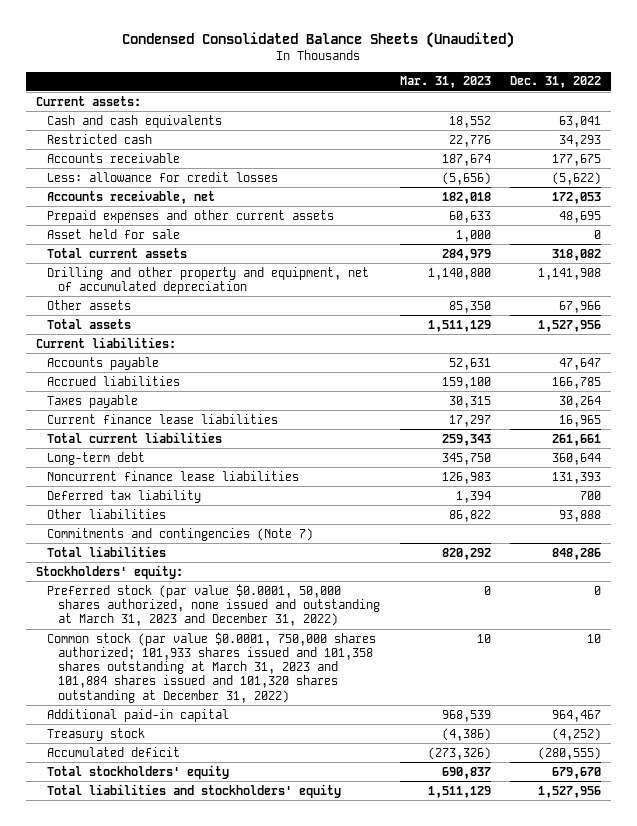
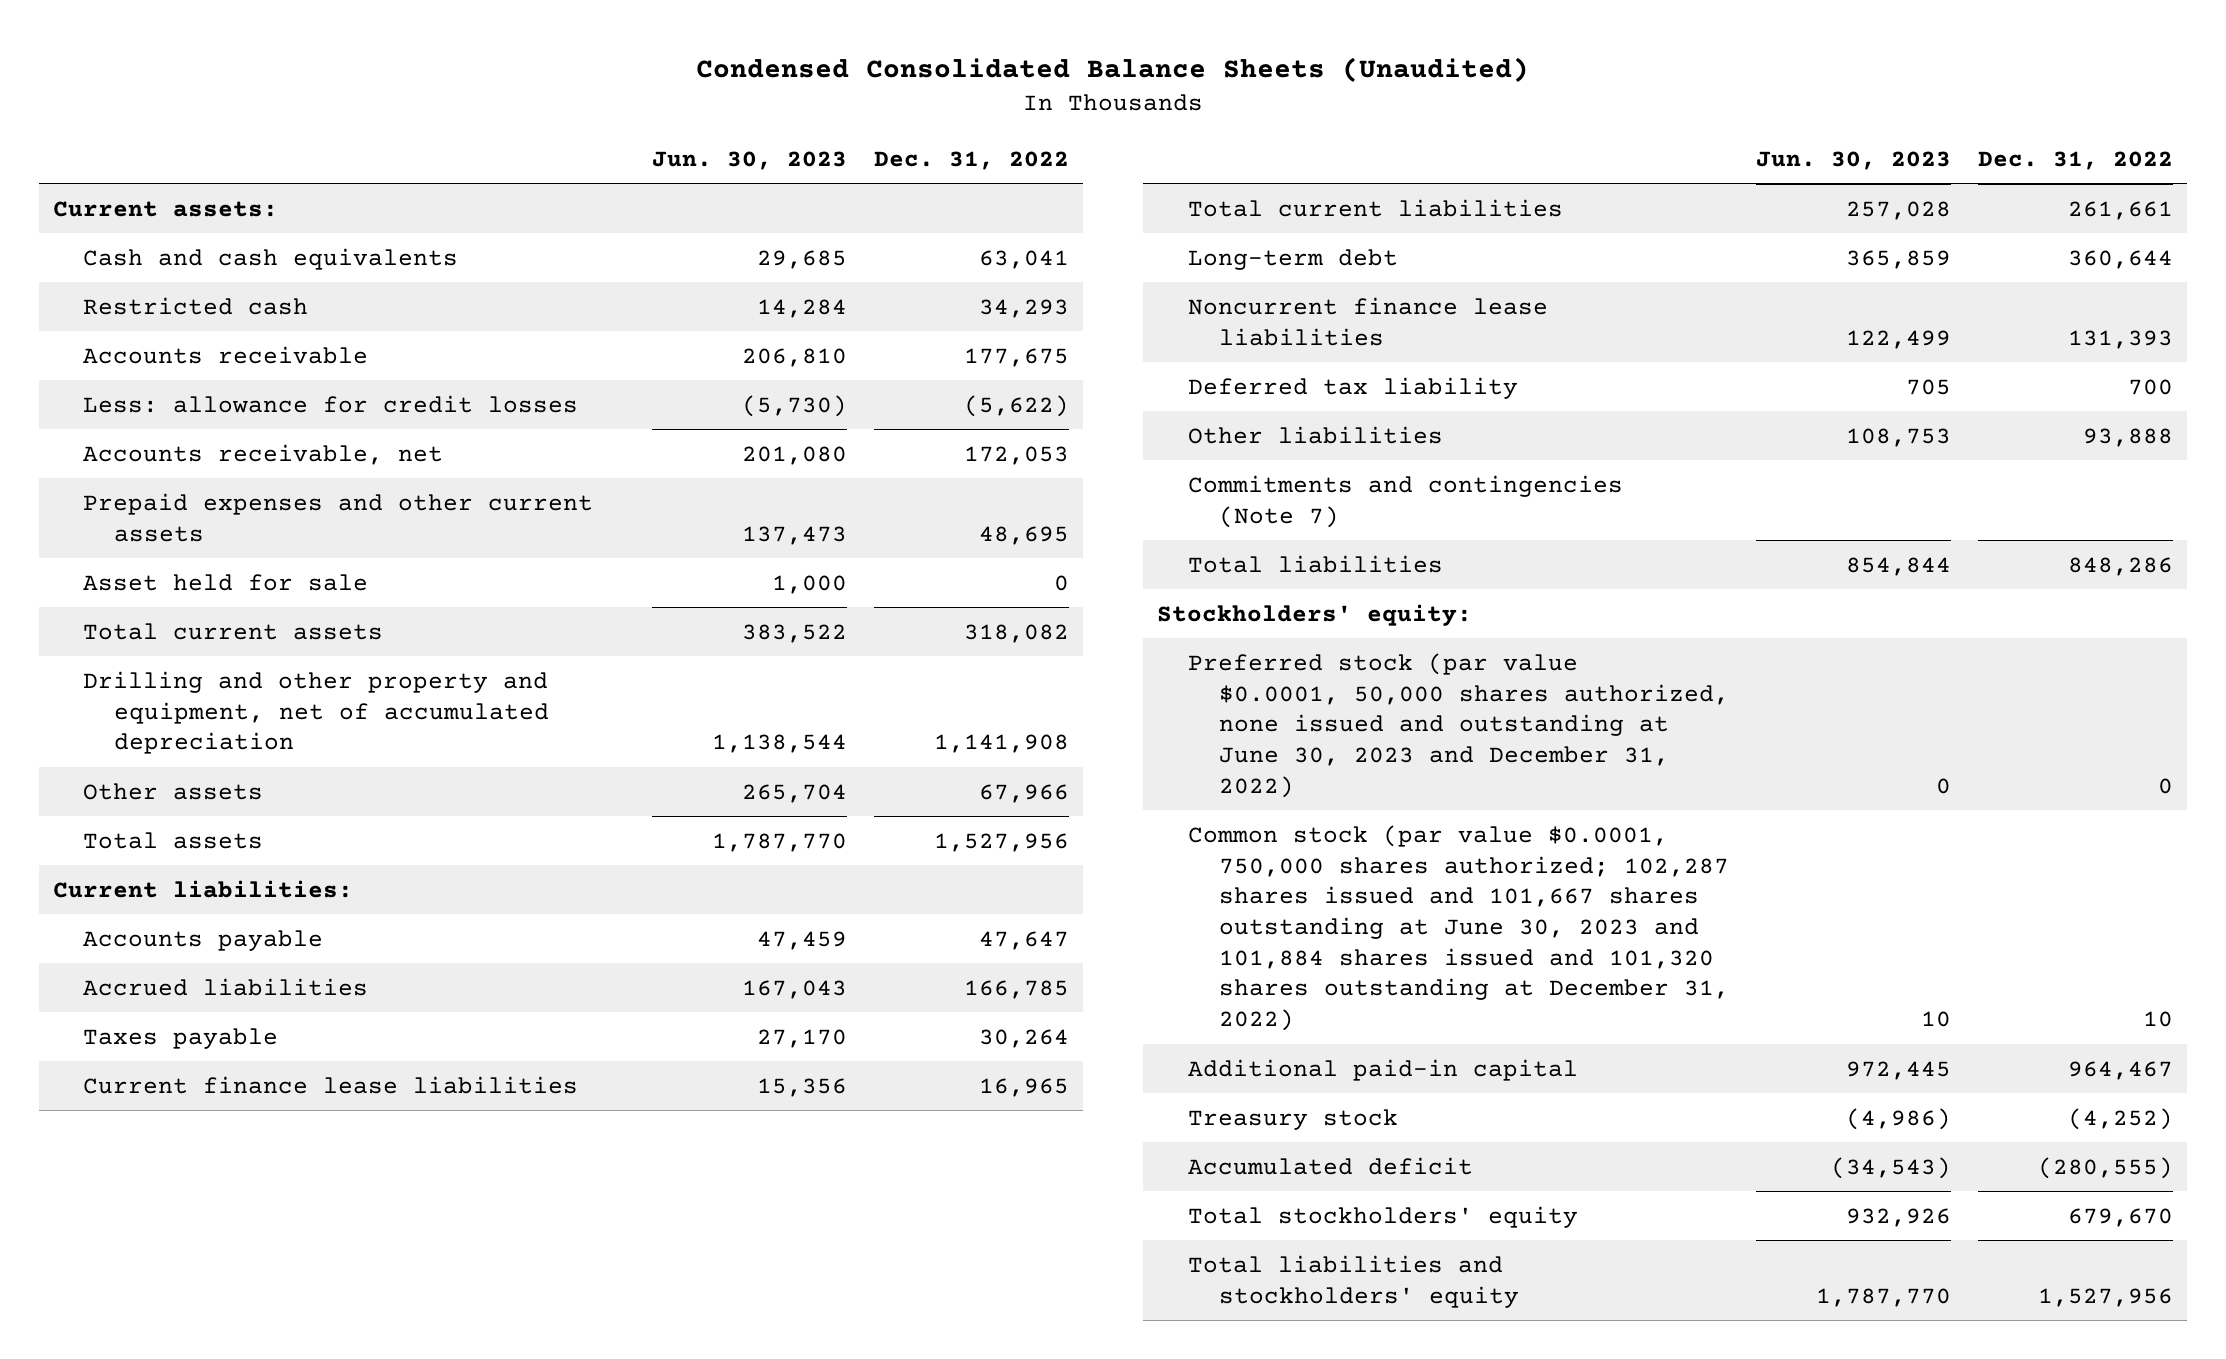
- | Mar. 31, 2023 | Dec. 31, 2022
+ | Jun. 30, 2023 | Dec. 31, 2022
- Preferred stock (par value $0.0001, 50,000 shares authorized, none issued and outstanding at March 31, 2023 and December 31, 2022) | 0 | 0
- Common stock (par value $0.0001, 750,000 shares authorized; 101,933 shares issued and 101,358 shares outstanding at March 31, 2023 and 101,884 shares issued and 101,320 shares outstanding at December 31, 2022) | 10 | 10
+ Preferred stock (par value $0.0001, 50,000 shares authorized, none issued and outstanding at June 30, 2023 and December 31, 2022) | 0 | 0
+ Common stock (par value $0.0001, 750,000 shares authorized; 102,287 shares issued and 101,667 shares outstanding at June 30, 2023 and 101,884 shares issued and 101,320 shares outstanding at December 31, 2022) | 10 | 10

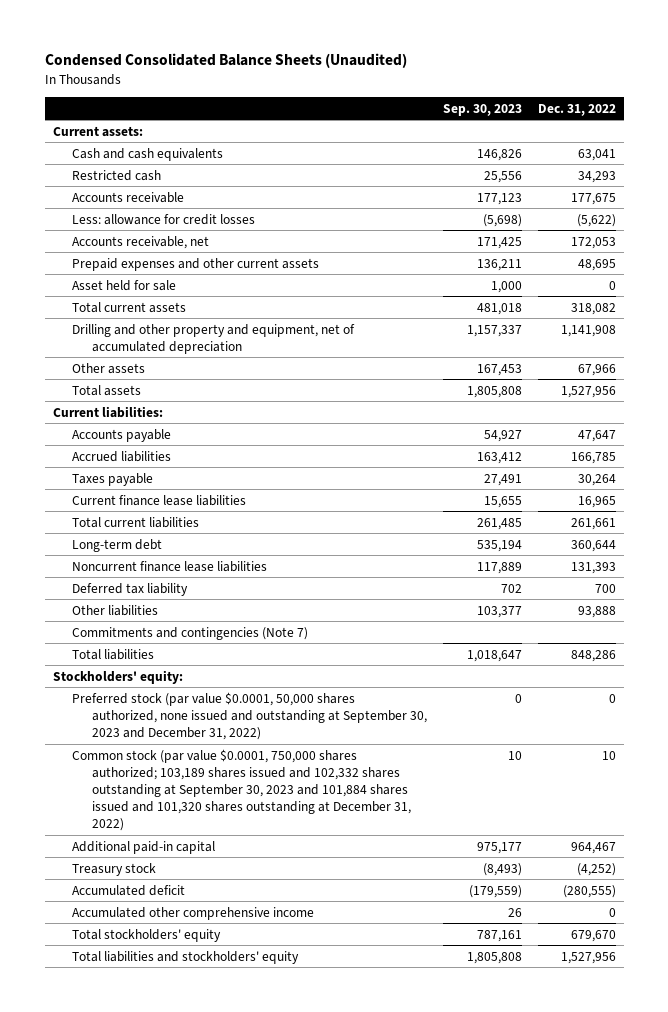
- | Jun. 30, 2023 | Dec. 31, 2022
+ | Sep. 30, 2023 | Dec. 31, 2022
- Preferred stock (par value $0.0001, 50,000 shares authorized, none issued and outstanding at June 30, 2023 and December 31, 2022) | 0 | 0
- Common stock (par value $0.0001, 750,000 shares authorized; 102,287 shares issued and 101,667 shares outstanding at June 30, 2023 and 101,884 shares issued and 101,320 shares outstanding at December 31, 2022) | 10 | 10
+ Preferred stock (par value $0.0001, 50,000 shares authorized, none issued and outstanding at September 30, 2023 and December 31, 2022) | 0 | 0
+ Common stock (par value $0.0001, 750,000 shares authorized; 103,189 shares issued and 102,332 shares outstanding at September 30, 2023 and 101,884 shares issued and 101,320 shares outstanding at December 31, 2022) | 10 | 10
+ Accumulated other comprehensive income | 26 | 0

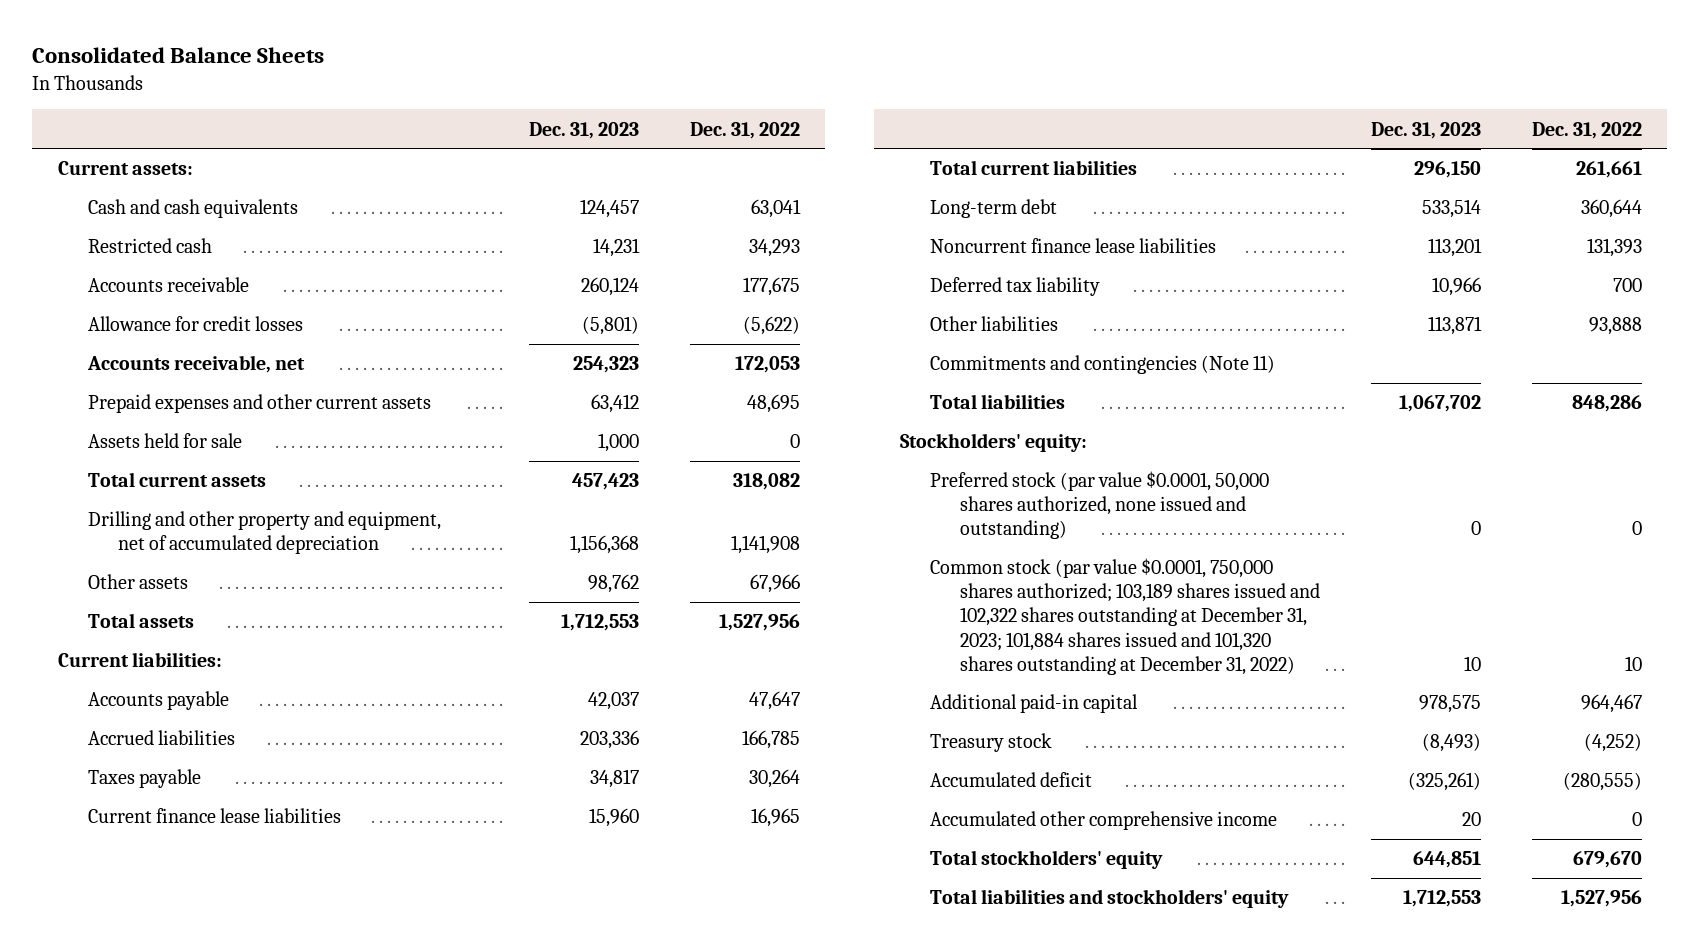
- Condensed Consolidated Balance Sheets (Unaudited)
+ Consolidated Balance Sheets
- | Sep. 30, 2023 | Dec. 31, 2022
+ | Dec. 31, 2023 | Dec. 31, 2022
- Less: allowance for credit losses | (5,698) | (5,622)
+ Allowance for credit losses | (5,801) | (5,622)
- Asset held for sale | 1,000 | 0
+ Assets held for sale | 1,000 | 0
- Commitments and contingencies (Note 7)
+ Commitments and contingencies (Note 11)
- Preferred stock (par value $0.0001, 50,000 shares authorized, none issued and outstanding at September 30, 2023 and December 31, 2022) | 0 | 0
- Common stock (par value $0.0001, 750,000 shares authorized; 103,189 shares issued and 102,332 shares outstanding at September 30, 2023 and 101,884 shares issued and 101,320 shares outstanding at December 31, 2022) | 10 | 10
+ Preferred stock (par value $0.0001, 50,000 shares authorized, none issued and outstanding) | 0 | 0
+ Common stock (par value $0.0001, 750,000 shares authorized; 103,189 shares issued and 102,322 shares outstanding at December 31, 2023; 101,884 shares issued and 101,320 shares outstanding at December 31, 2022) | 10 | 10

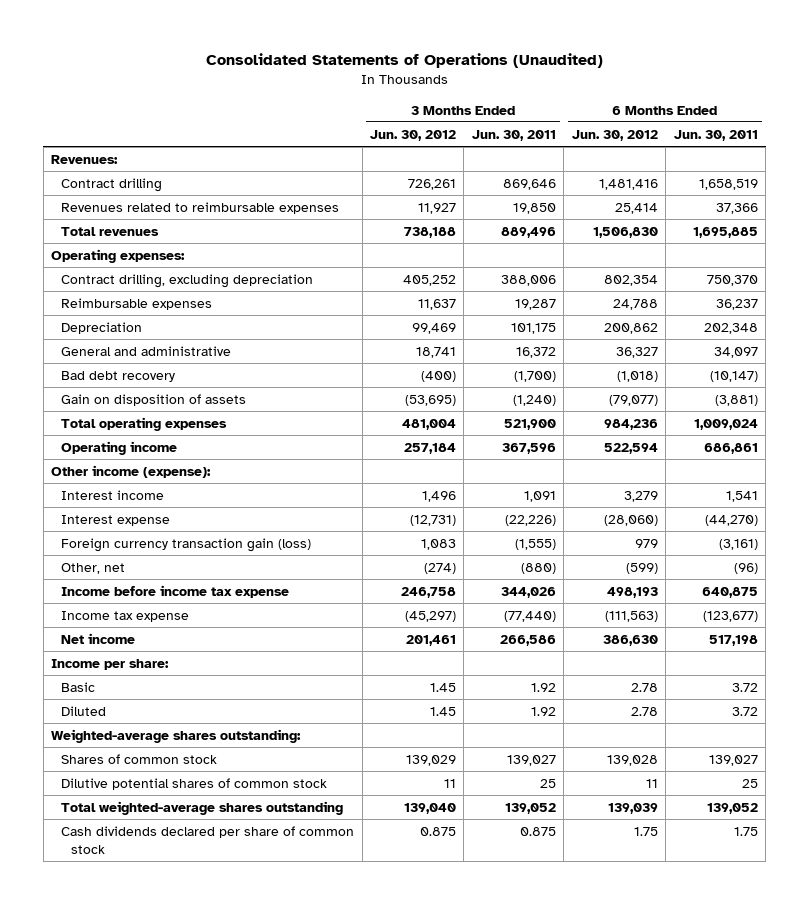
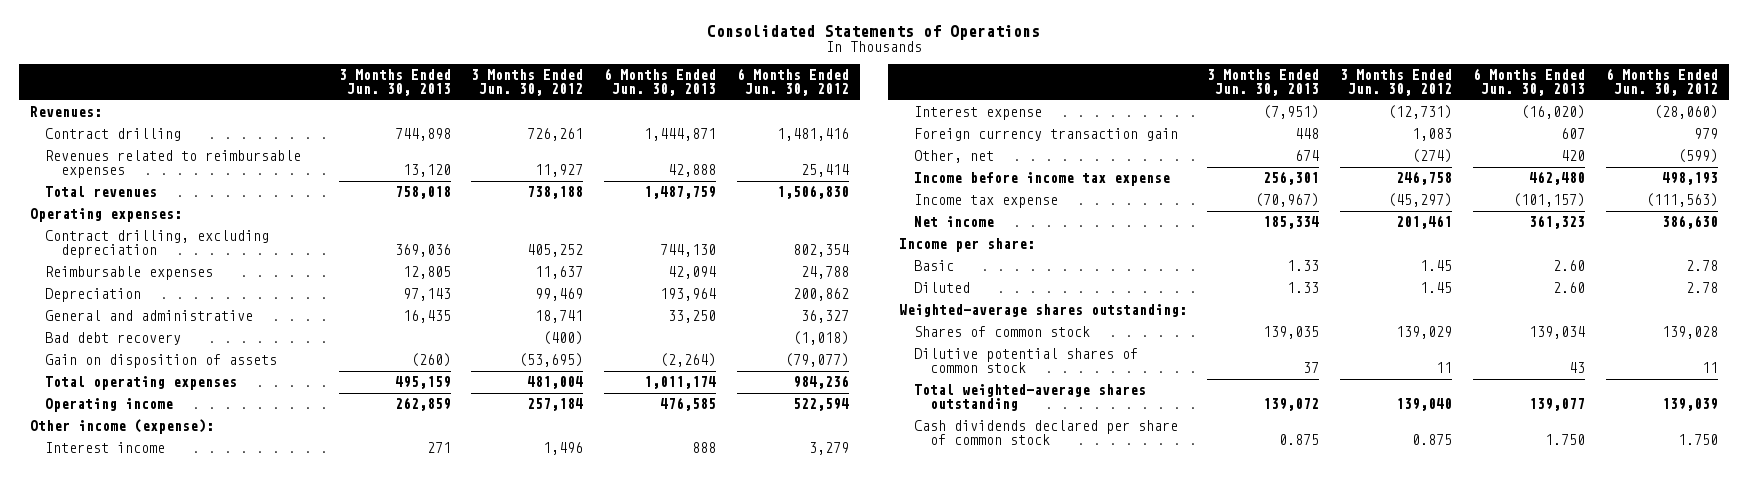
- Consolidated Statements of Operations (Unaudited)
+ Consolidated Statements of Operations
- | 3 Months Ended Jun. 30, 2012 | 3 Months Ended Jun. 30, 2011 | 6 Months Ended Jun. 30, 2012 | 6 Months Ended Jun. 30, 2011
+ | 3 Months Ended Jun. 30, 2013 | 3 Months Ended Jun. 30, 2012 | 6 Months Ended Jun. 30, 2013 | 6 Months Ended Jun. 30, 2012
- Foreign currency transaction gain (loss) | 1,083 | (1,555) | 979 | (3,161)
+ Foreign currency transaction gain | 448 | 1,083 | 607 | 979
- Cash dividends declared per share of common stock | 0.875 | 0.875 | 1.75 | 1.75
+ Cash dividends declared per share of common stock | 0.875 | 0.875 | 1.750 | 1.750

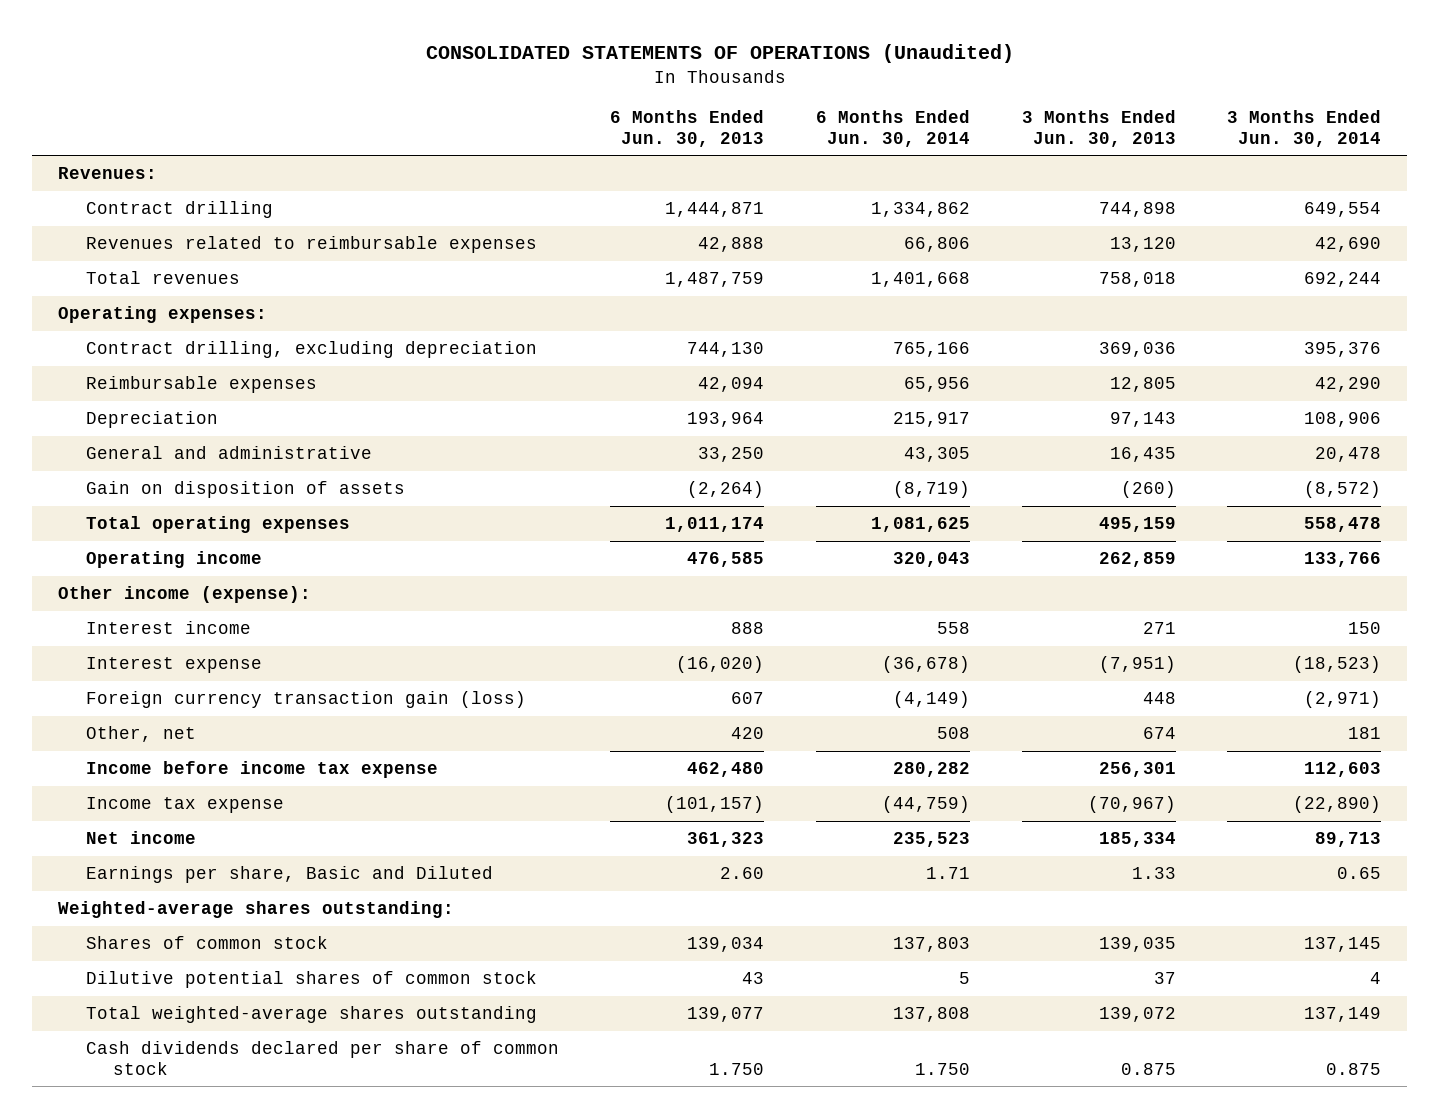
- Consolidated Statements of Operations
+ CONSOLIDATED STATEMENTS OF OPERATIONS (Unaudited)
- | 3 Months Ended Jun. 30, 2013 | 3 Months Ended Jun. 30, 2012 | 6 Months Ended Jun. 30, 2013 | 6 Months Ended Jun. 30, 2012
+ | 6 Months Ended Jun. 30, 2013 | 6 Months Ended Jun. 30, 2014 | 3 Months Ended Jun. 30, 2013 | 3 Months Ended Jun. 30, 2014
- Bad debt recovery | | (400) | | (1,018)
- Foreign currency transaction gain | 448 | 1,083 | 607 | 979
+ Foreign currency transaction gain (loss) | 607 | (4,149) | 448 | (2,971)
- Income per share:
- Basic | 1.33 | 1.45 | 2.60 | 2.78
- Diluted | 1.33 | 1.45 | 2.60 | 2.78
+ Earnings per share, Basic and Diluted | 2.60 | 1.71 | 1.33 | 0.65

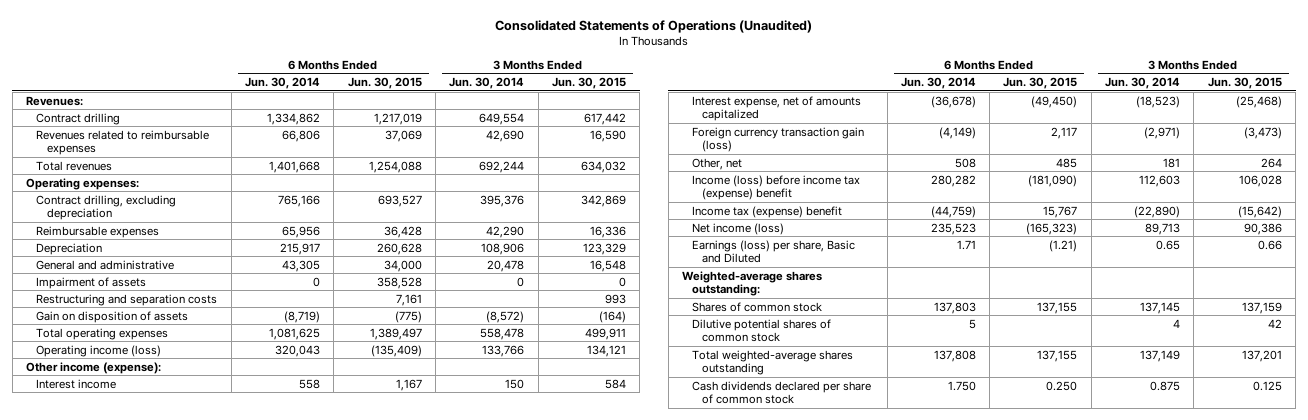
- CONSOLIDATED STATEMENTS OF OPERATIONS (Unaudited)
+ Consolidated Statements of Operations (Unaudited)
- | 6 Months Ended Jun. 30, 2013 | 6 Months Ended Jun. 30, 2014 | 3 Months Ended Jun. 30, 2013 | 3 Months Ended Jun. 30, 2014
+ | 6 Months Ended Jun. 30, 2014 | 6 Months Ended Jun. 30, 2015 | 3 Months Ended Jun. 30, 2014 | 3 Months Ended Jun. 30, 2015
+ Impairment of assets | 0 | 358,528 | 0 | 0
+ Restructuring and separation costs | | 7,161 | | 993
- Operating income | 476,585 | 320,043 | 262,859 | 133,766
+ Operating income (loss) | 320,043 | (135,409) | 133,766 | 134,121
- Interest expense | (16,020) | (36,678) | (7,951) | (18,523)
+ Interest expense, net of amounts capitalized | (36,678) | (49,450) | (18,523) | (25,468)
- Income before income tax expense | 462,480 | 280,282 | 256,301 | 112,603
- Income tax expense | (101,157) | (44,759) | (70,967) | (22,890)
- Net income | 361,323 | 235,523 | 185,334 | 89,713
- Earnings per share, Basic and Diluted | 2.60 | 1.71 | 1.33 | 0.65
+ Income (loss) before income tax (expense) benefit | 280,282 | (181,090) | 112,603 | 106,028
+ Income tax (expense) benefit | (44,759) | 15,767 | (22,890) | (15,642)
+ Net income (loss) | 235,523 | (165,323) | 89,713 | 90,386
+ Earnings (loss) per share, Basic and Diluted | 1.71 | (1.21) | 0.65 | 0.66

